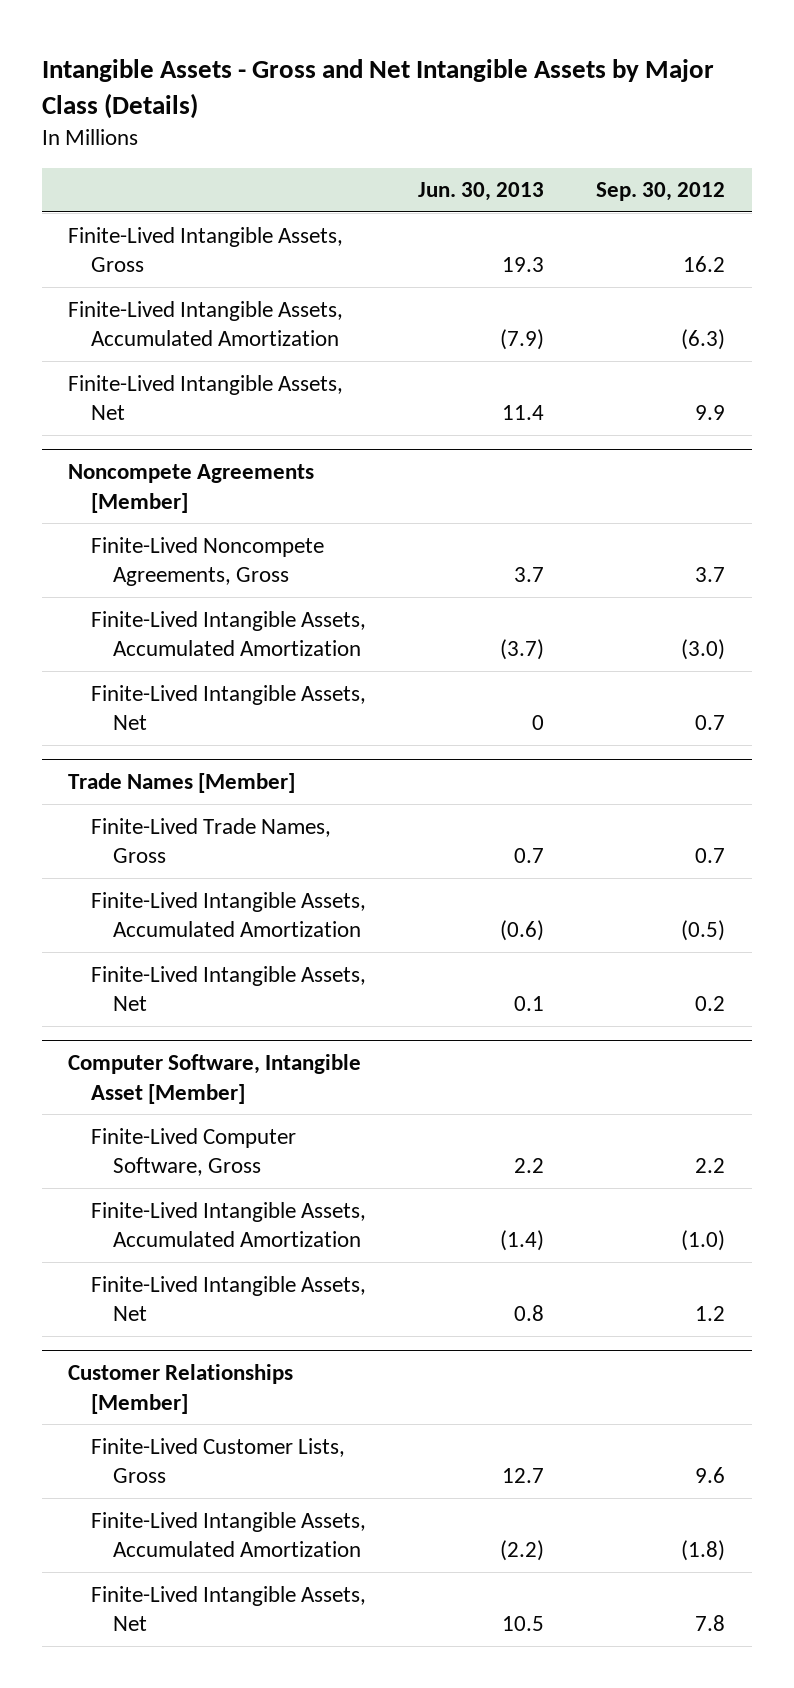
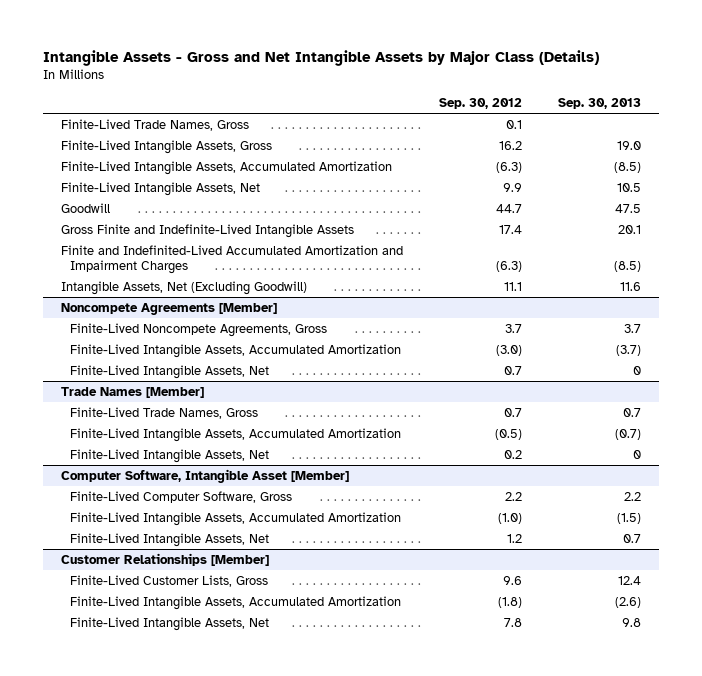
- | Jun. 30, 2013 | Sep. 30, 2012
+ | Sep. 30, 2012 | Sep. 30, 2013
+ Finite-Lived Trade Names, Gross | 0.1 |
+ Goodwill | 44.7 | 47.5
+ Gross Finite and Indefinite-Lived Intangible Assets | 17.4 | 20.1
+ Finite and Indefinited-Lived Accumulated Amortization and Impairment Charges | (6.3) | (8.5)
+ Intangible Assets, Net (Excluding Goodwill) | 11.1 | 11.6

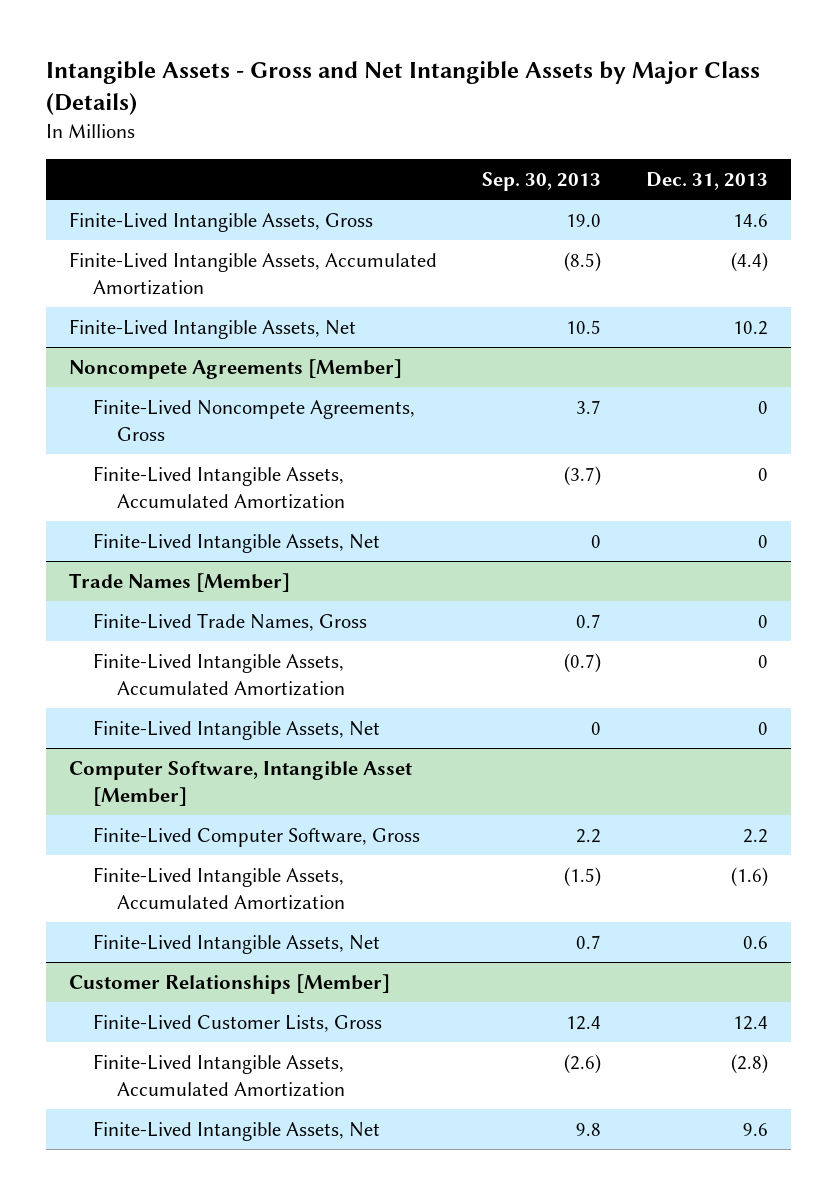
- | Sep. 30, 2012 | Sep. 30, 2013
+ | Sep. 30, 2013 | Dec. 31, 2013
- Finite-Lived Trade Names, Gross | 0.1 |
- Goodwill | 44.7 | 47.5
- Gross Finite and Indefinite-Lived Intangible Assets | 17.4 | 20.1
- Finite and Indefinited-Lived Accumulated Amortization and Impairment Charges | (6.3) | (8.5)
- Intangible Assets, Net (Excluding Goodwill) | 11.1 | 11.6

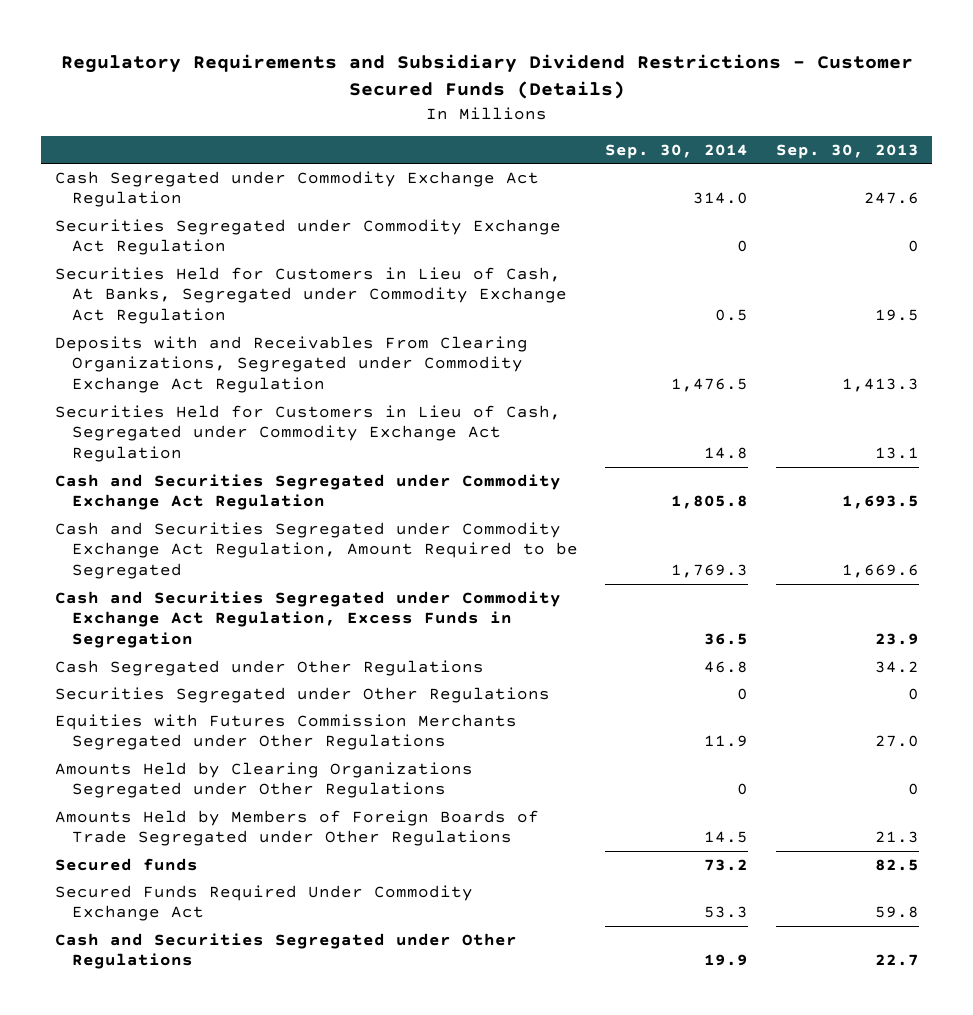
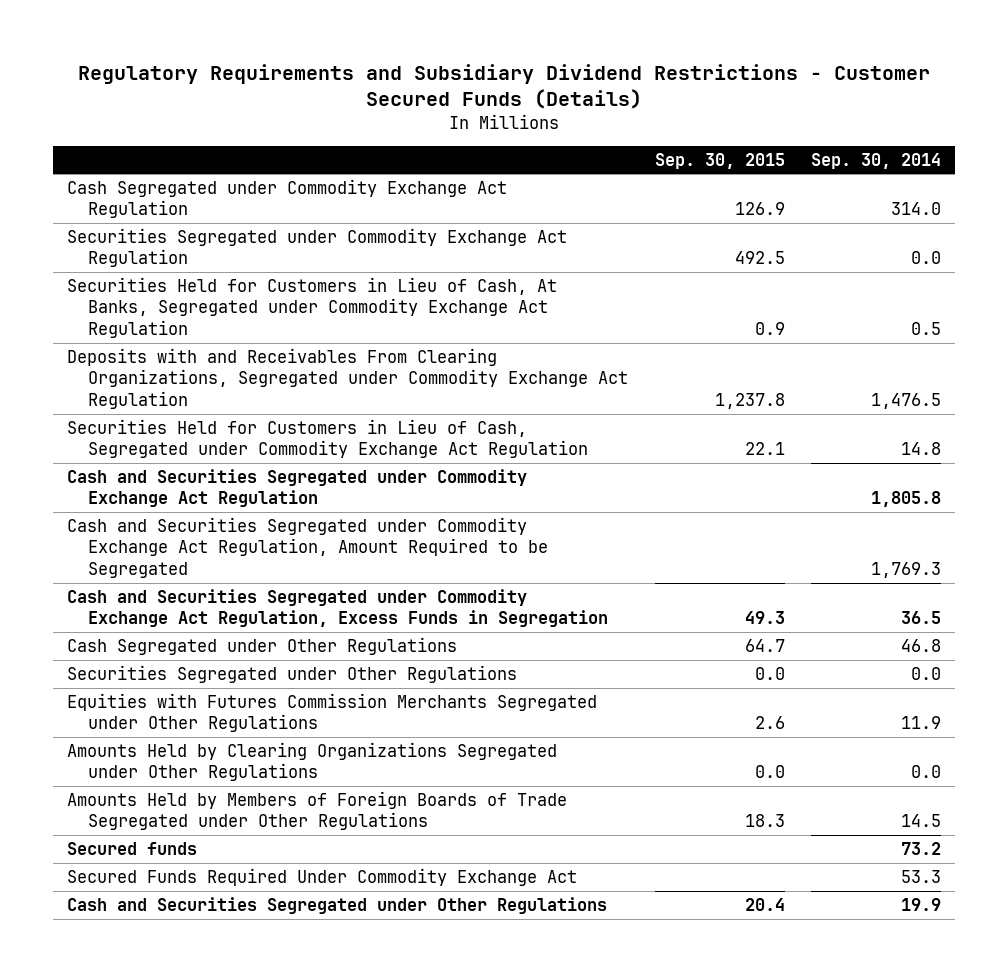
- | Sep. 30, 2014 | Sep. 30, 2013
+ | Sep. 30, 2015 | Sep. 30, 2014
- Securities Segregated under Commodity Exchange Act Regulation | 0 | 0
+ Securities Segregated under Commodity Exchange Act Regulation | 492.5 | 0.0
- Securities Segregated under Other Regulations | 0 | 0
+ Securities Segregated under Other Regulations | 0.0 | 0.0
- Amounts Held by Clearing Organizations Segregated under Other Regulations | 0 | 0
+ Amounts Held by Clearing Organizations Segregated under Other Regulations | 0.0 | 0.0

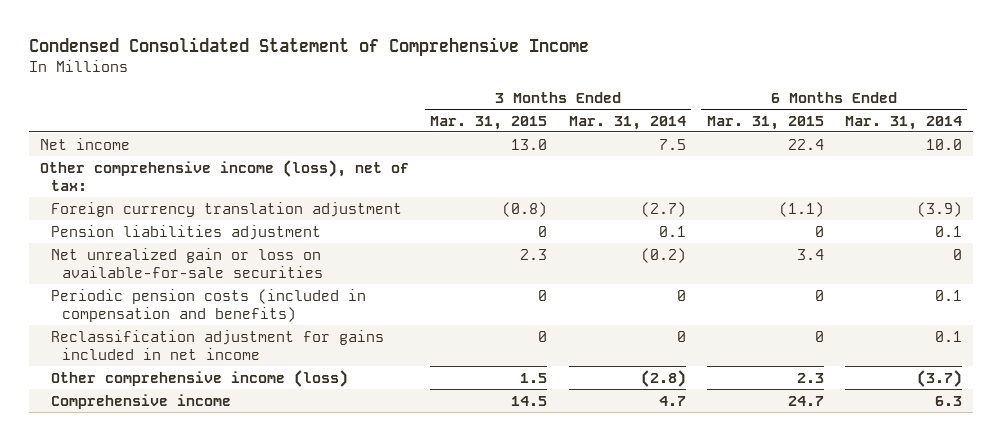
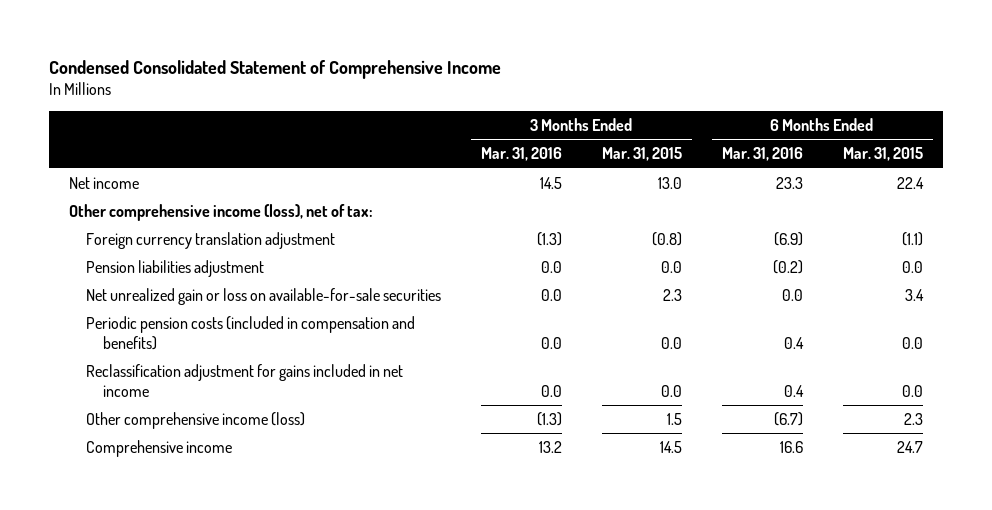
- | 3 Months Ended Mar. 31, 2015 | 3 Months Ended Mar. 31, 2014 | 6 Months Ended Mar. 31, 2015 | 6 Months Ended Mar. 31, 2014
+ | 3 Months Ended Mar. 31, 2016 | 3 Months Ended Mar. 31, 2015 | 6 Months Ended Mar. 31, 2016 | 6 Months Ended Mar. 31, 2015
- Pension liabilities adjustment | 0 | 0.1 | 0 | 0.1
+ Pension liabilities adjustment | 0.0 | 0.0 | (0.2) | 0.0
- Periodic pension costs (included in compensation and benefits) | 0 | 0 | 0 | 0.1
- Reclassification adjustment for gains included in net income | 0 | 0 | 0 | 0.1
+ Periodic pension costs (included in compensation and benefits) | 0.0 | 0.0 | 0.4 | 0.0
+ Reclassification adjustment for gains included in net income | 0.0 | 0.0 | 0.4 | 0.0

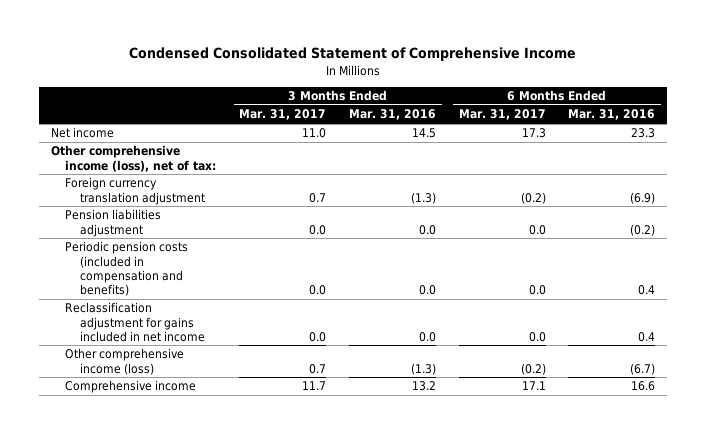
- | 3 Months Ended Mar. 31, 2016 | 3 Months Ended Mar. 31, 2015 | 6 Months Ended Mar. 31, 2016 | 6 Months Ended Mar. 31, 2015
+ | 3 Months Ended Mar. 31, 2017 | 3 Months Ended Mar. 31, 2016 | 6 Months Ended Mar. 31, 2017 | 6 Months Ended Mar. 31, 2016
- Net unrealized gain or loss on available-for-sale securities | 0.0 | 2.3 | 0.0 | 3.4

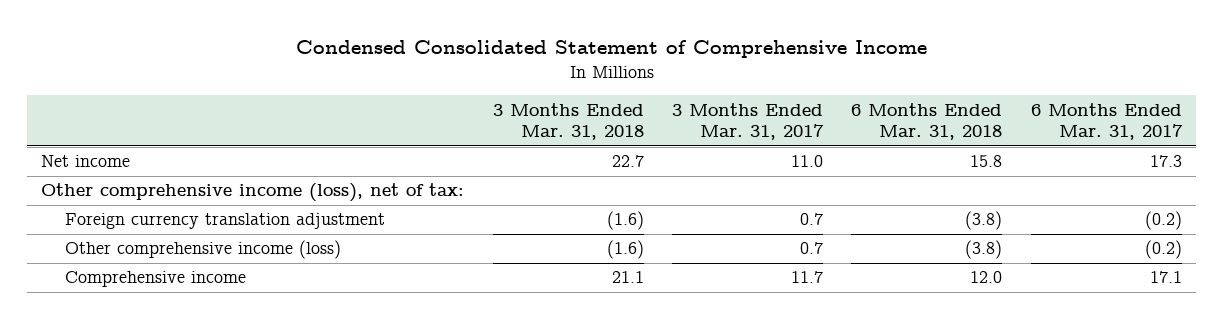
- | 3 Months Ended Mar. 31, 2017 | 3 Months Ended Mar. 31, 2016 | 6 Months Ended Mar. 31, 2017 | 6 Months Ended Mar. 31, 2016
+ | 3 Months Ended Mar. 31, 2018 | 3 Months Ended Mar. 31, 2017 | 6 Months Ended Mar. 31, 2018 | 6 Months Ended Mar. 31, 2017
- Pension liabilities adjustment | 0.0 | 0.0 | 0.0 | (0.2)
- Periodic pension costs (included in compensation and benefits) | 0.0 | 0.0 | 0.0 | 0.4
- Reclassification adjustment for gains included in net income | 0.0 | 0.0 | 0.0 | 0.4

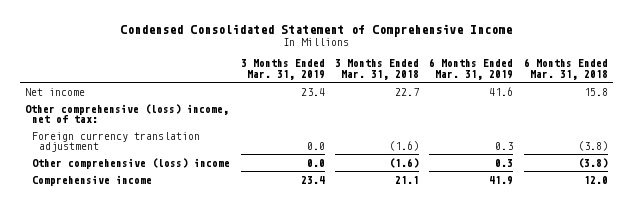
- | 3 Months Ended Mar. 31, 2018 | 3 Months Ended Mar. 31, 2017 | 6 Months Ended Mar. 31, 2018 | 6 Months Ended Mar. 31, 2017
+ | 3 Months Ended Mar. 31, 2019 | 3 Months Ended Mar. 31, 2018 | 6 Months Ended Mar. 31, 2019 | 6 Months Ended Mar. 31, 2018
- Other comprehensive income (loss), net of tax:
+ Other comprehensive (loss) income, net of tax:
- Other comprehensive income (loss) | (1.6) | 0.7 | (3.8) | (0.2)
+ Other comprehensive (loss) income | 0.0 | (1.6) | 0.3 | (3.8)

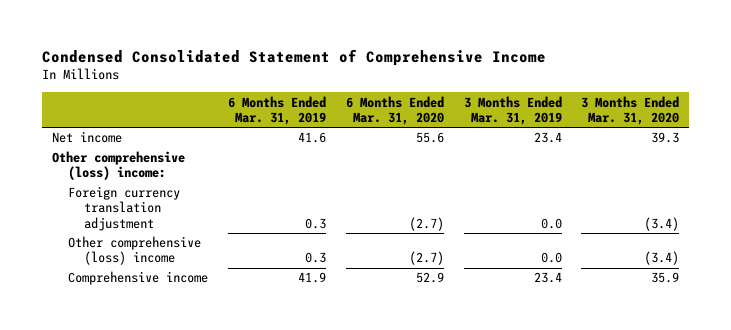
- | 3 Months Ended Mar. 31, 2019 | 3 Months Ended Mar. 31, 2018 | 6 Months Ended Mar. 31, 2019 | 6 Months Ended Mar. 31, 2018
+ | 6 Months Ended Mar. 31, 2019 | 6 Months Ended Mar. 31, 2020 | 3 Months Ended Mar. 31, 2019 | 3 Months Ended Mar. 31, 2020
- Other comprehensive (loss) income, net of tax:
+ Other comprehensive (loss) income:

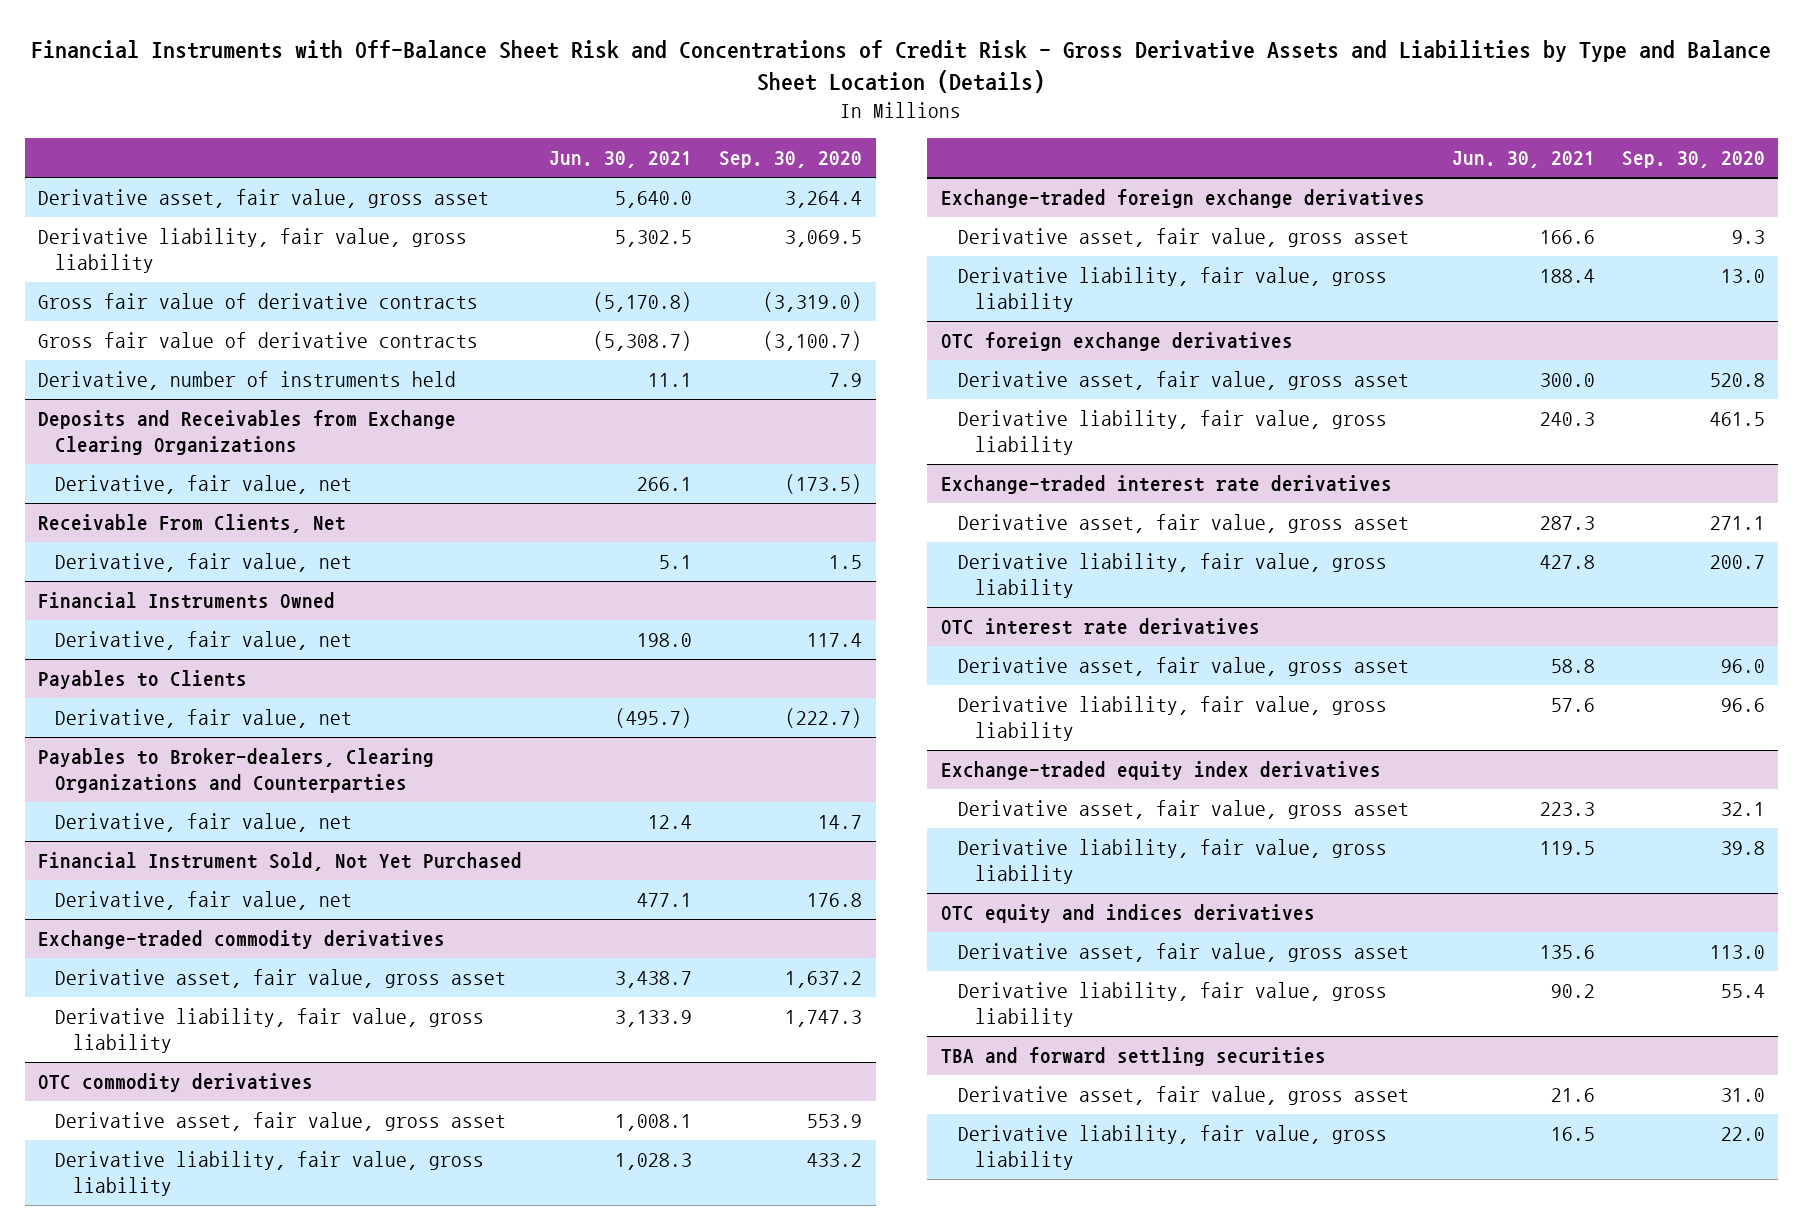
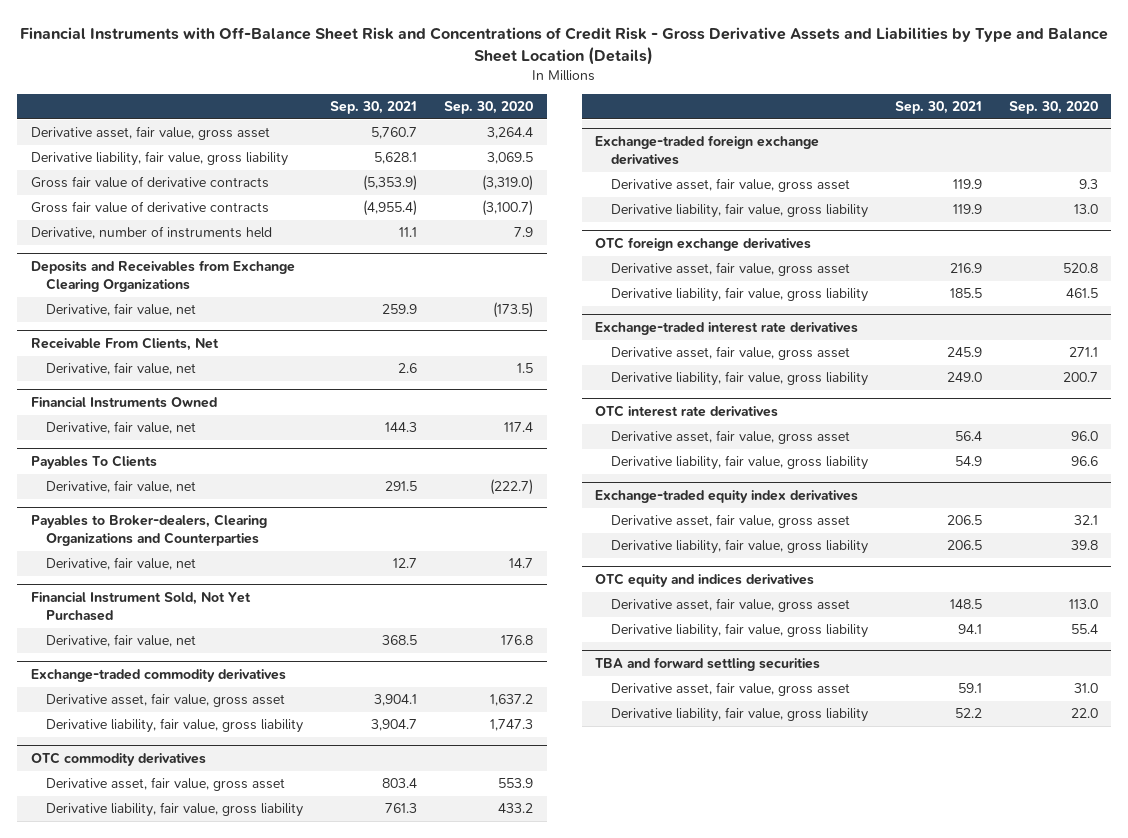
- | Jun. 30, 2021 | Sep. 30, 2020
+ | Sep. 30, 2021 | Sep. 30, 2020
- Payables to Clients
+ Payables To Clients

